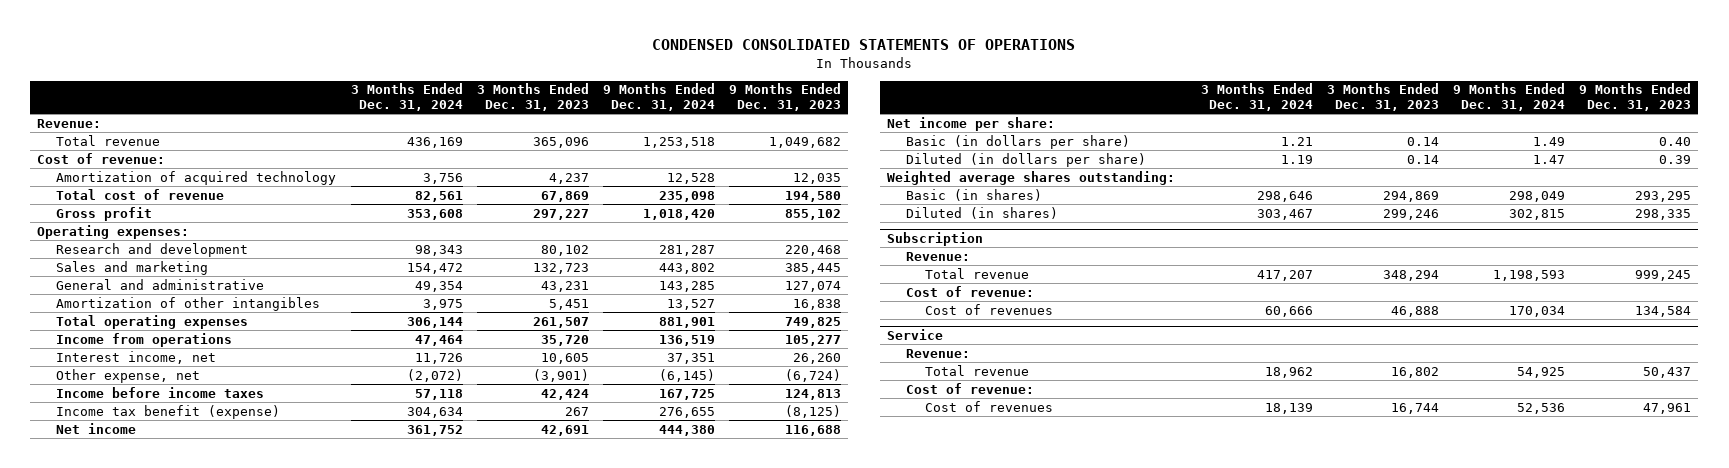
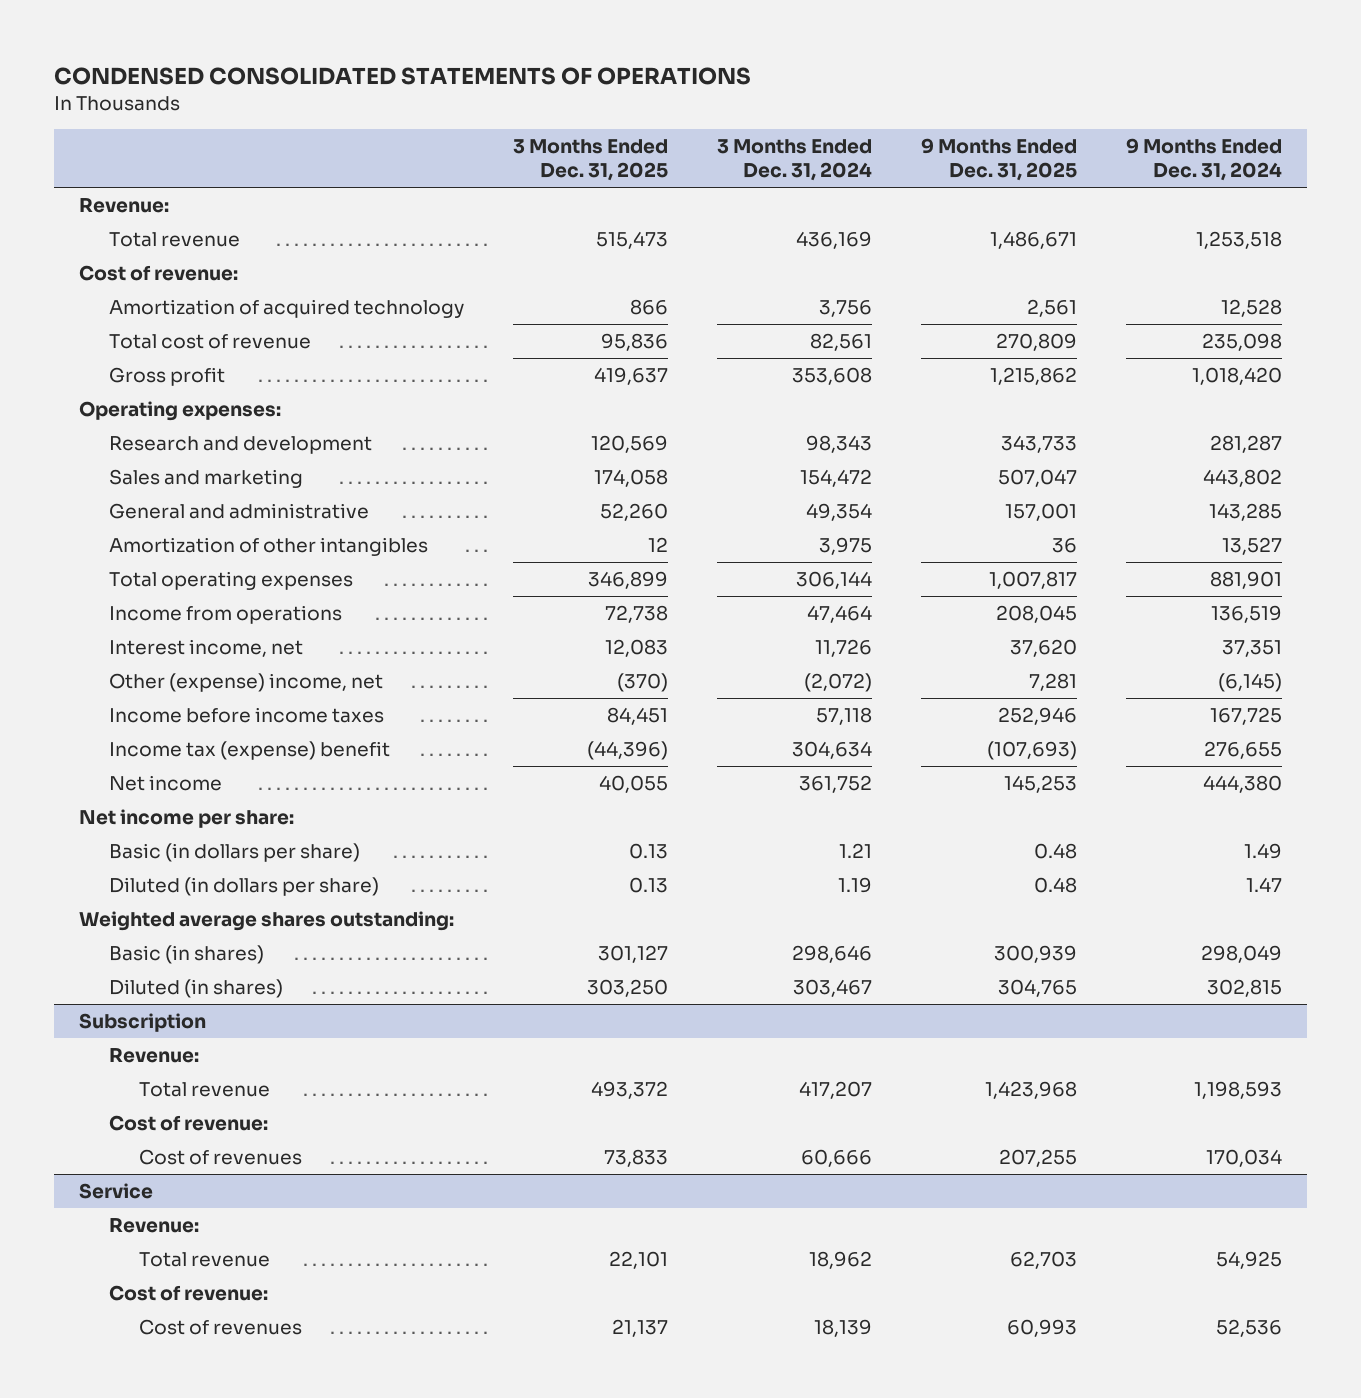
- | 3 Months Ended Dec. 31, 2024 | 3 Months Ended Dec. 31, 2023 | 9 Months Ended Dec. 31, 2024 | 9 Months Ended Dec. 31, 2023
+ | 3 Months Ended Dec. 31, 2025 | 3 Months Ended Dec. 31, 2024 | 9 Months Ended Dec. 31, 2025 | 9 Months Ended Dec. 31, 2024
- Other expense, net | (2,072) | (3,901) | (6,145) | (6,724)
+ Other (expense) income, net | (370) | (2,072) | 7,281 | (6,145)
- Income tax benefit (expense) | 304,634 | 267 | 276,655 | (8,125)
+ Income tax (expense) benefit | (44,396) | 304,634 | (107,693) | 276,655

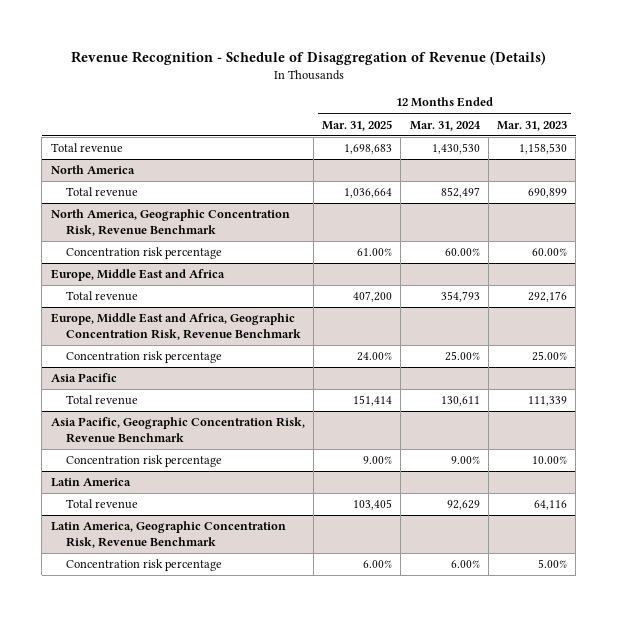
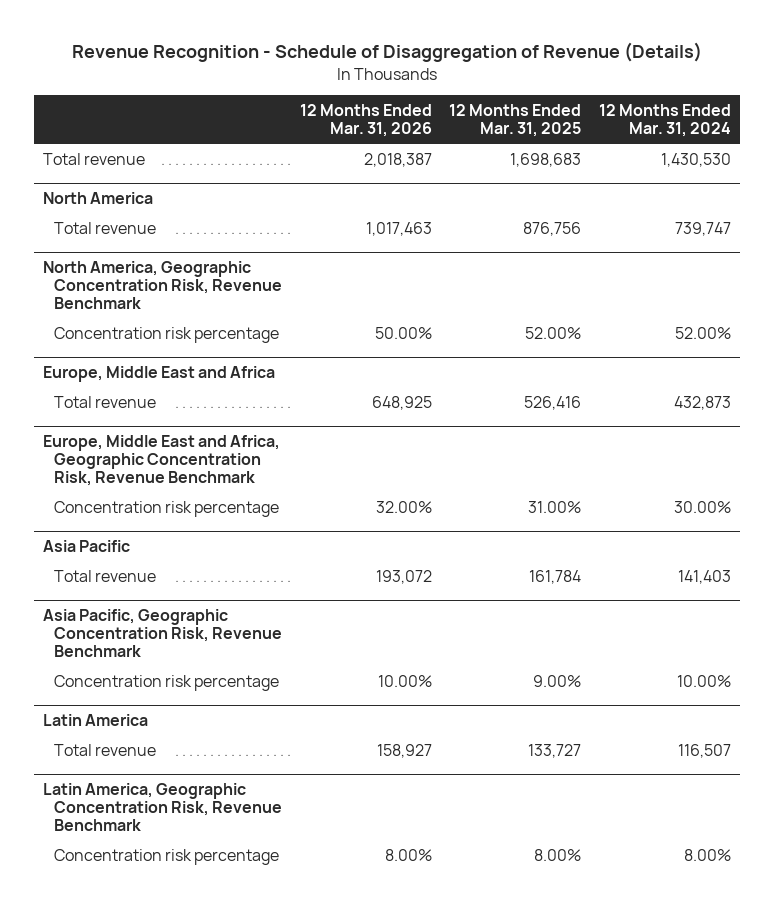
- | 12 Months Ended Mar. 31, 2025 | 12 Months Ended Mar. 31, 2024 | 12 Months Ended Mar. 31, 2023
+ | 12 Months Ended Mar. 31, 2026 | 12 Months Ended Mar. 31, 2025 | 12 Months Ended Mar. 31, 2024
@ North America
- Total revenue | 1,036,664 | 852,497 | 690,899
+ Total revenue | 1,017,463 | 876,756 | 739,747
@ North America, Geographic Concentration Risk, Revenue Benchmark
- Concentration risk percentage | 61.00% | 60.00% | 60.00%
+ Concentration risk percentage | 50.00% | 52.00% | 52.00%
@ Europe, Middle East and Africa
- Total revenue | 407,200 | 354,793 | 292,176
+ Total revenue | 648,925 | 526,416 | 432,873
@ Europe, Middle East and Africa, Geographic Concentration Risk, Revenue Benchmark
- Concentration risk percentage | 24.00% | 25.00% | 25.00%
+ Concentration risk percentage | 32.00% | 31.00% | 30.00%
@ Asia Pacific
- Total revenue | 151,414 | 130,611 | 111,339
+ Total revenue | 193,072 | 161,784 | 141,403
@ Asia Pacific, Geographic Concentration Risk, Revenue Benchmark
- Concentration risk percentage | 9.00% | 9.00% | 10.00%
+ Concentration risk percentage | 10.00% | 9.00% | 10.00%
@ Latin America
- Total revenue | 103,405 | 92,629 | 64,116
+ Total revenue | 158,927 | 133,727 | 116,507
@ Latin America, Geographic Concentration Risk, Revenue Benchmark
- Concentration risk percentage | 6.00% | 6.00% | 5.00%
+ Concentration risk percentage | 8.00% | 8.00% | 8.00%

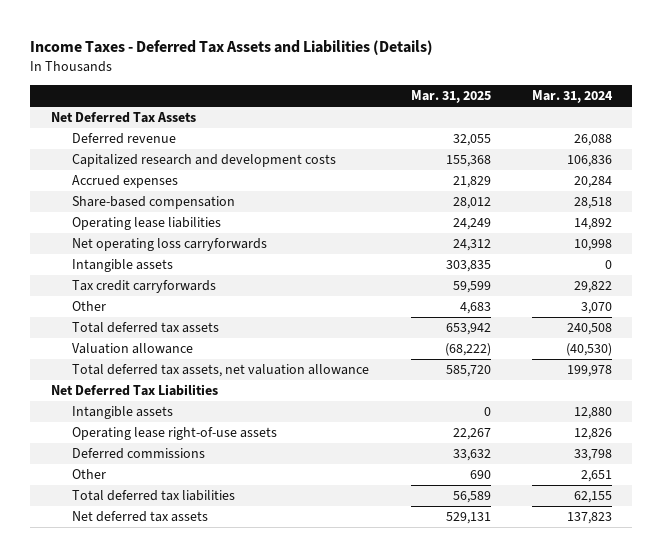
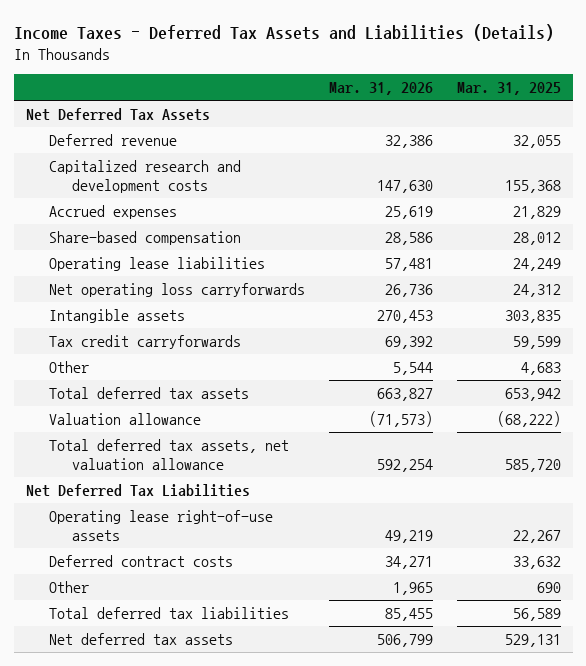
- | Mar. 31, 2025 | Mar. 31, 2024
+ | Mar. 31, 2026 | Mar. 31, 2025
- Intangible assets | 0 | 12,880
- Deferred commissions | 33,632 | 33,798
+ Deferred contract costs | 34,271 | 33,632

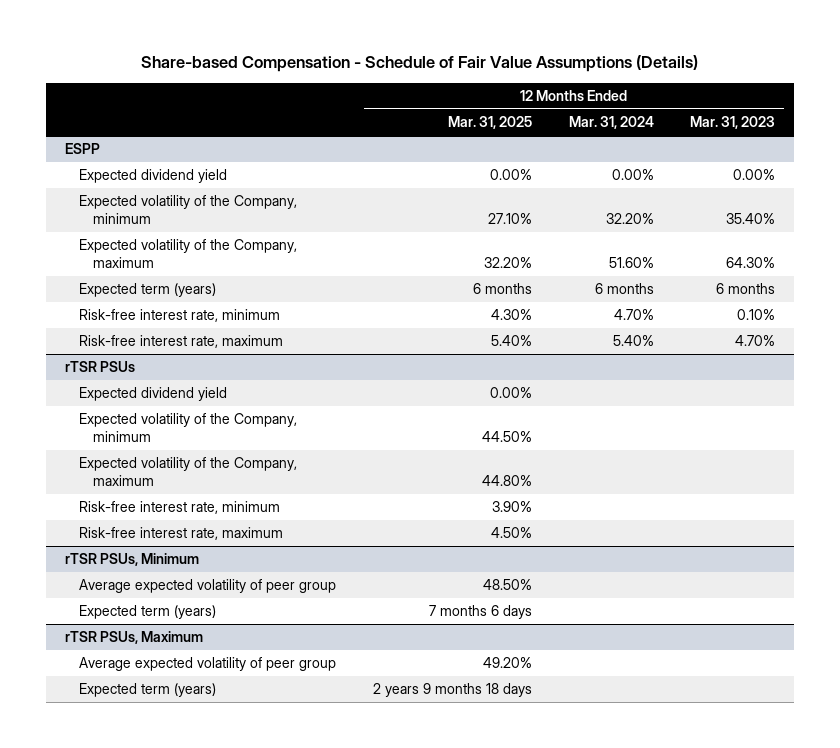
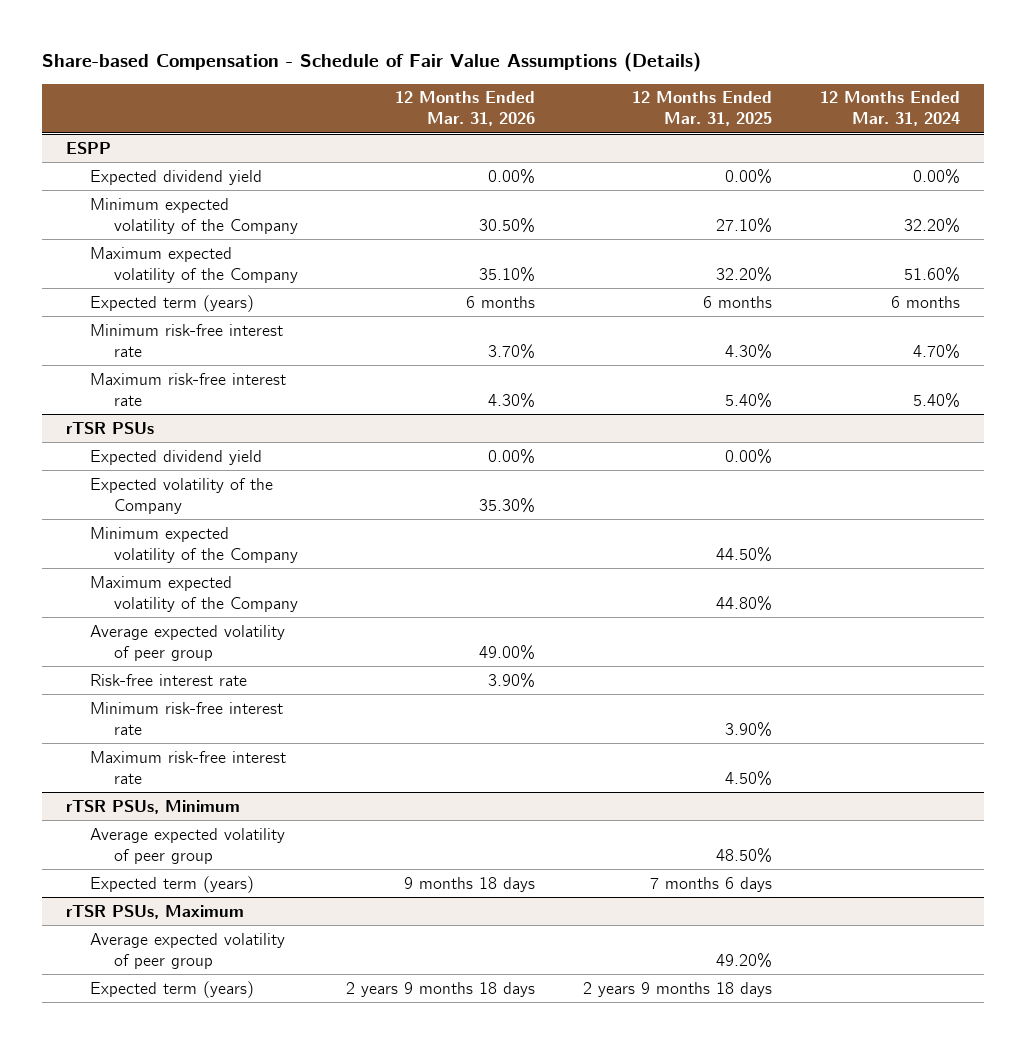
- | 12 Months Ended Mar. 31, 2025 | 12 Months Ended Mar. 31, 2024 | 12 Months Ended Mar. 31, 2023
+ | 12 Months Ended Mar. 31, 2026 | 12 Months Ended Mar. 31, 2025 | 12 Months Ended Mar. 31, 2024
@ ESPP
- Expected volatility of the Company, minimum | 27.10% | 32.20% | 35.40%
- Expected volatility of the Company, maximum | 32.20% | 51.60% | 64.30%
+ Minimum expected volatility of the Company | 30.50% | 27.10% | 32.20%
+ Maximum expected volatility of the Company | 35.10% | 32.20% | 51.60%
- Risk-free interest rate, minimum | 4.30% | 4.70% | 0.10%
- Risk-free interest rate, maximum | 5.40% | 5.40% | 4.70%
+ Minimum risk-free interest rate | 3.70% | 4.30% | 4.70%
+ Maximum risk-free interest rate | 4.30% | 5.40% | 5.40%
@ rTSR PSUs
- Expected volatility of the Company, minimum | 44.50% | |
- Expected volatility of the Company, maximum | 44.80% | |
- Risk-free interest rate, minimum | 3.90% | |
- Risk-free interest rate, maximum | 4.50% | |
+ Expected volatility of the Company | 35.30% | |
+ Minimum expected volatility of the Company | | 44.50% |
+ Maximum expected volatility of the Company | | 44.80% |
+ Average expected volatility of peer group | 49.00% | |
+ Risk-free interest rate | 3.90% | |
+ Minimum risk-free interest rate | | 3.90% |
+ Maximum risk-free interest rate | | 4.50% |

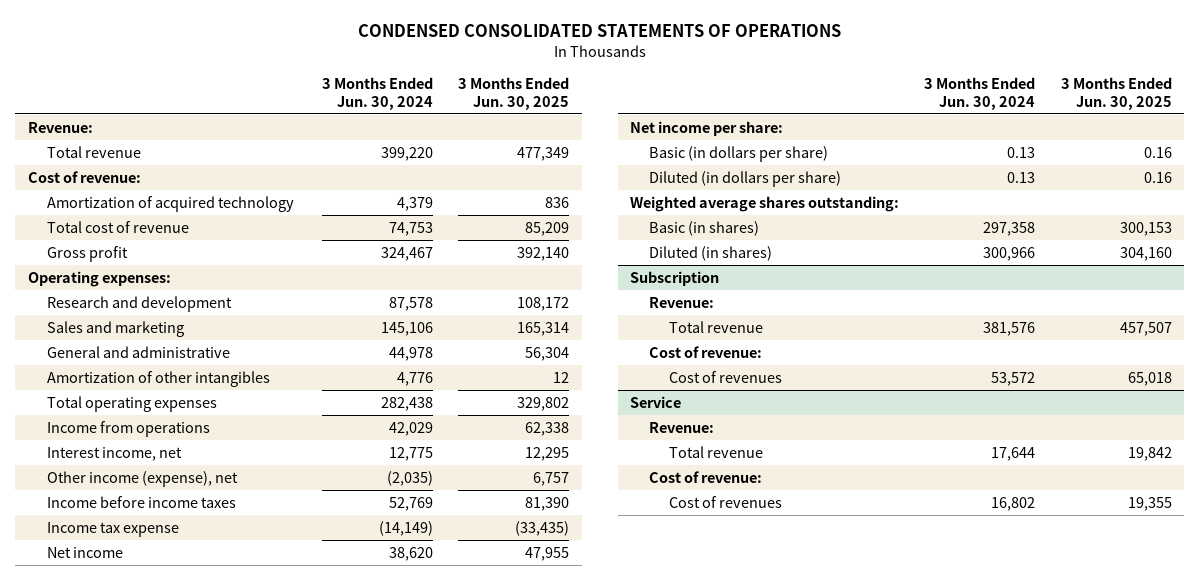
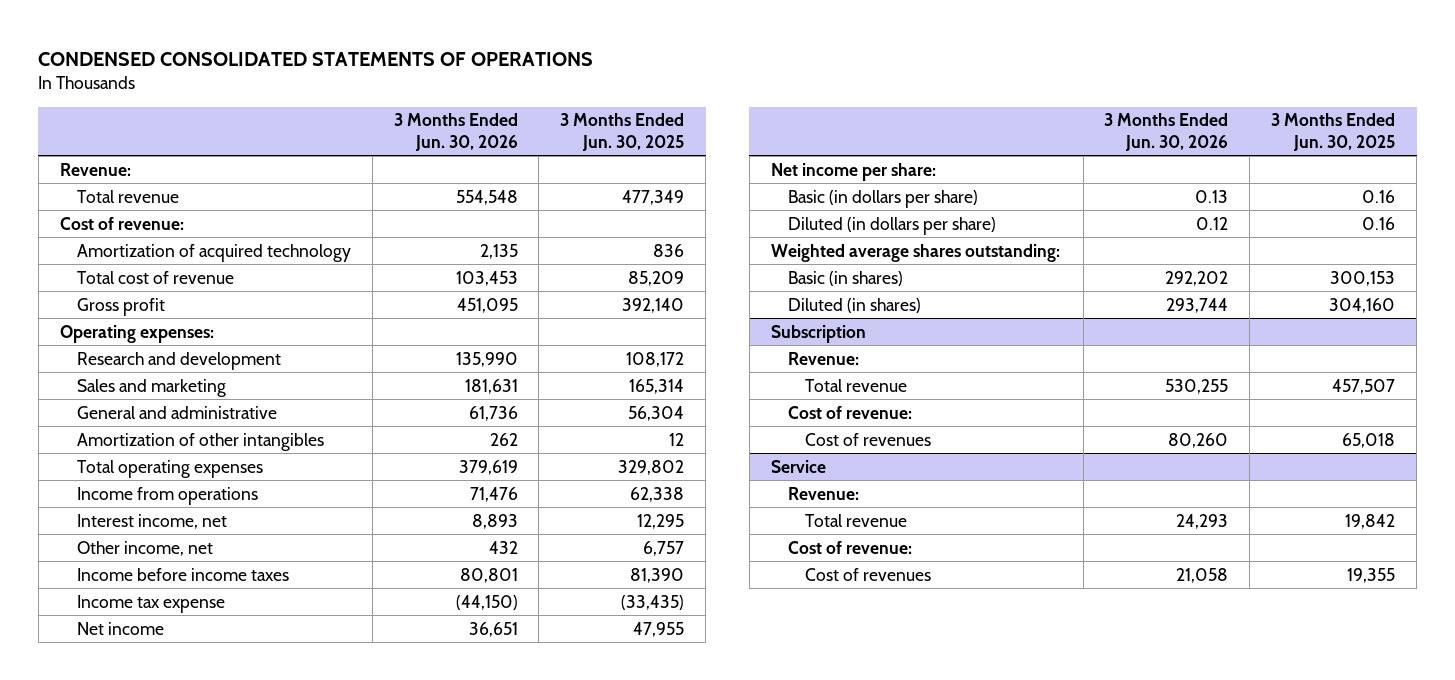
- | 3 Months Ended Jun. 30, 2024 | 3 Months Ended Jun. 30, 2025
+ | 3 Months Ended Jun. 30, 2026 | 3 Months Ended Jun. 30, 2025
- Other income (expense), net | (2,035) | 6,757
+ Other income, net | 432 | 6,757

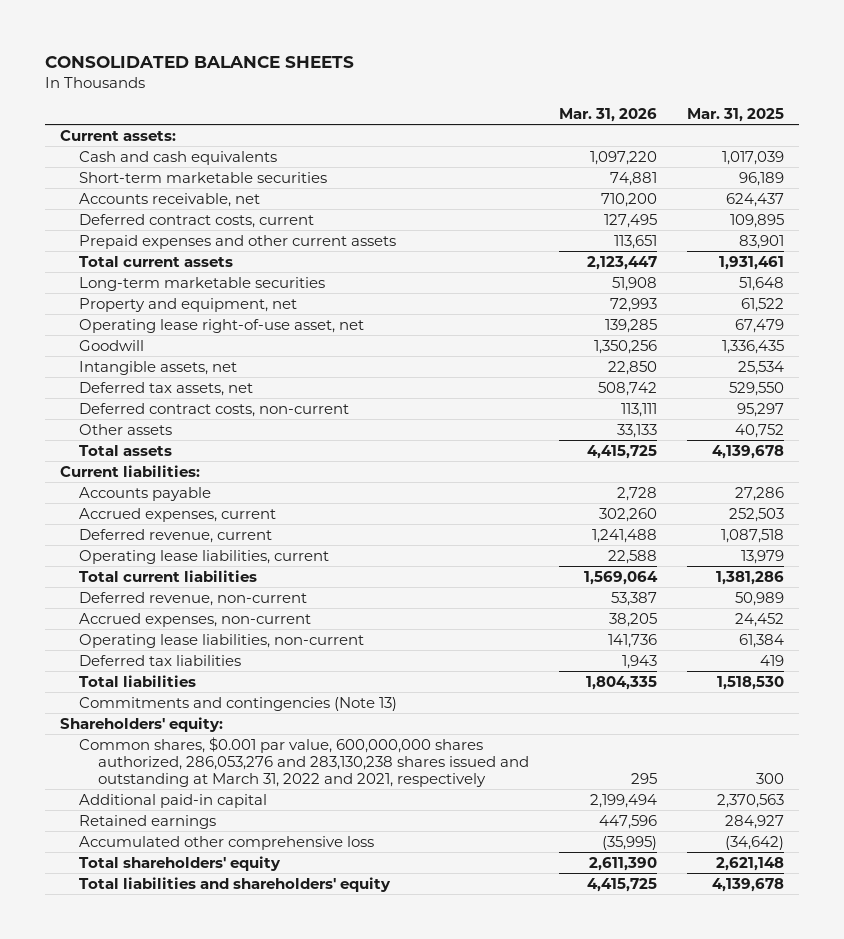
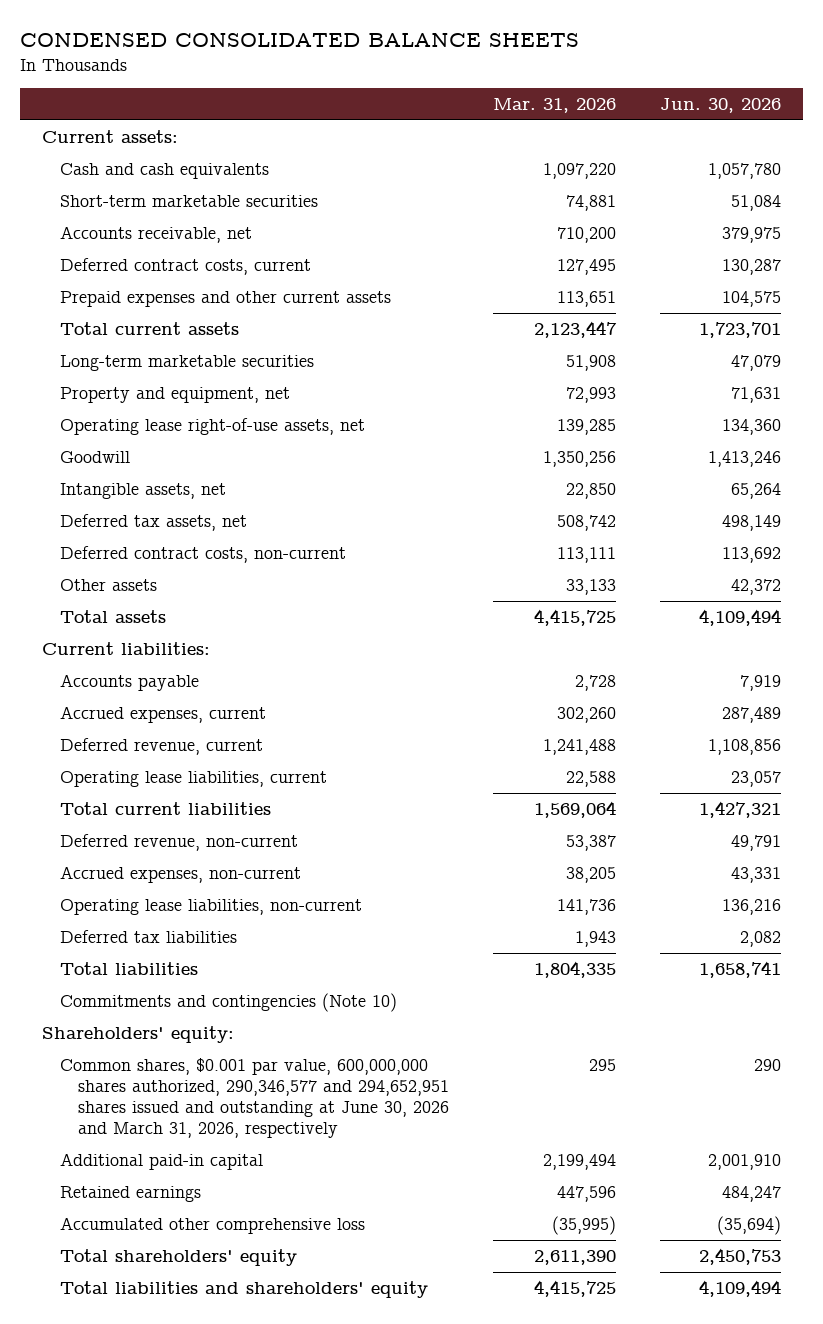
- CONSOLIDATED BALANCE SHEETS
+ CONDENSED CONSOLIDATED BALANCE SHEETS
- | Mar. 31, 2026 | Mar. 31, 2025
+ | Mar. 31, 2026 | Jun. 30, 2026
- Operating lease right-of-use asset, net | 139,285 | 67,479
+ Operating lease right-of-use assets, net | 139,285 | 134,360
- Commitments and contingencies (Note 13)
+ Commitments and contingencies (Note 10)
- Common shares, $0.001 par value, 600,000,000 shares authorized, 286,053,276 and 283,130,238 shares issued and outstanding at March 31, 2022 and 2021, respectively | 295 | 300
+ Common shares, $0.001 par value, 600,000,000 shares authorized, 290,346,577 and 294,652,951 shares issued and outstanding at June 30, 2026 and March 31, 2026, respectively | 295 | 290

